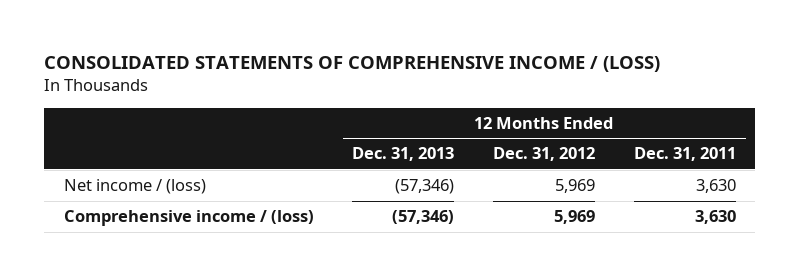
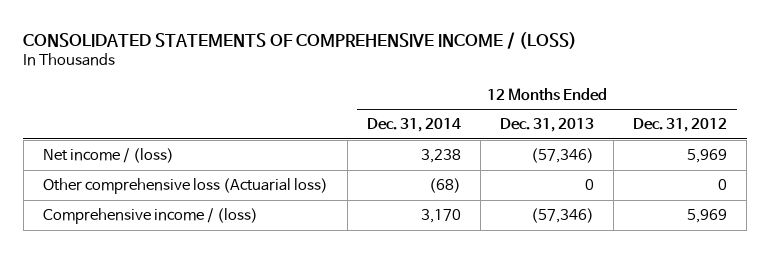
- | 12 Months Ended Dec. 31, 2013 | 12 Months Ended Dec. 31, 2012 | 12 Months Ended Dec. 31, 2011
+ | 12 Months Ended Dec. 31, 2014 | 12 Months Ended Dec. 31, 2013 | 12 Months Ended Dec. 31, 2012
+ Other comprehensive loss (Actuarial loss) | (68) | 0 | 0

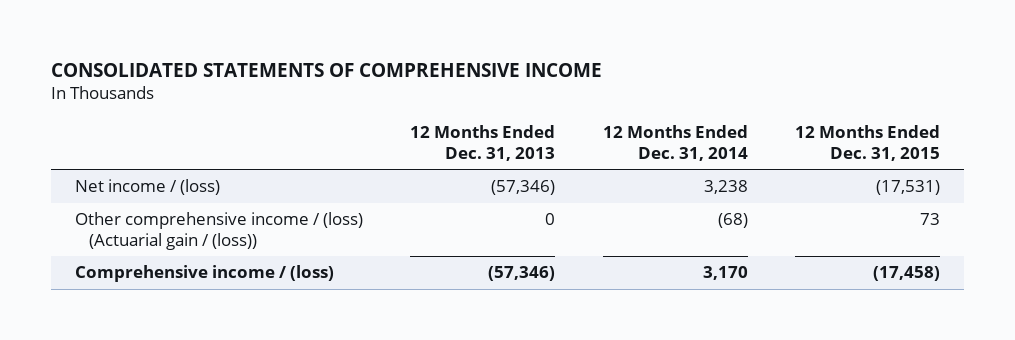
- CONSOLIDATED STATEMENTS OF COMPREHENSIVE INCOME / (LOSS)
+ CONSOLIDATED STATEMENTS OF COMPREHENSIVE INCOME
- | 12 Months Ended Dec. 31, 2014 | 12 Months Ended Dec. 31, 2013 | 12 Months Ended Dec. 31, 2012
+ | 12 Months Ended Dec. 31, 2013 | 12 Months Ended Dec. 31, 2014 | 12 Months Ended Dec. 31, 2015
- Other comprehensive loss (Actuarial loss) | (68) | 0 | 0
+ Other comprehensive income / (loss) (Actuarial gain / (loss)) | 0 | (68) | 73

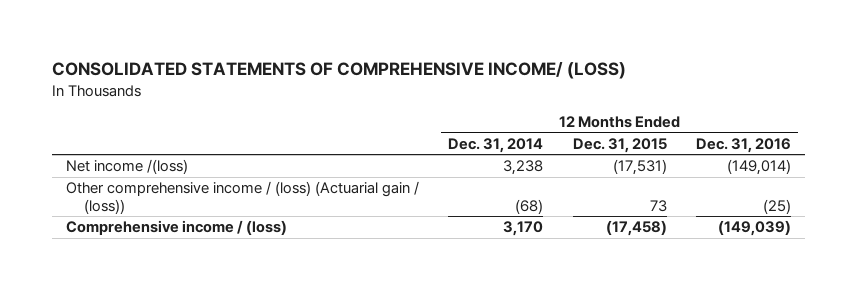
- CONSOLIDATED STATEMENTS OF COMPREHENSIVE INCOME
+ CONSOLIDATED STATEMENTS OF COMPREHENSIVE INCOME/ (LOSS)
- | 12 Months Ended Dec. 31, 2013 | 12 Months Ended Dec. 31, 2014 | 12 Months Ended Dec. 31, 2015
+ | 12 Months Ended Dec. 31, 2014 | 12 Months Ended Dec. 31, 2015 | 12 Months Ended Dec. 31, 2016
- Net income / (loss) | (57,346) | 3,238 | (17,531)
+ Net income /(loss) | 3,238 | (17,531) | (149,014)

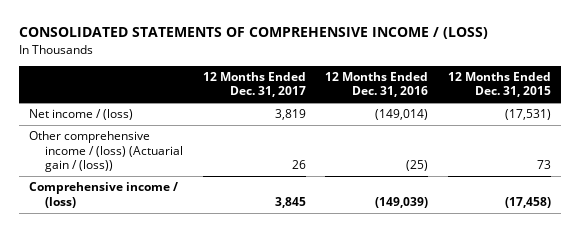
- CONSOLIDATED STATEMENTS OF COMPREHENSIVE INCOME/ (LOSS)
+ CONSOLIDATED STATEMENTS OF COMPREHENSIVE INCOME / (LOSS)
- | 12 Months Ended Dec. 31, 2014 | 12 Months Ended Dec. 31, 2015 | 12 Months Ended Dec. 31, 2016
+ | 12 Months Ended Dec. 31, 2017 | 12 Months Ended Dec. 31, 2016 | 12 Months Ended Dec. 31, 2015
- Net income /(loss) | 3,238 | (17,531) | (149,014)
+ Net income / (loss) | 3,819 | (149,014) | (17,531)

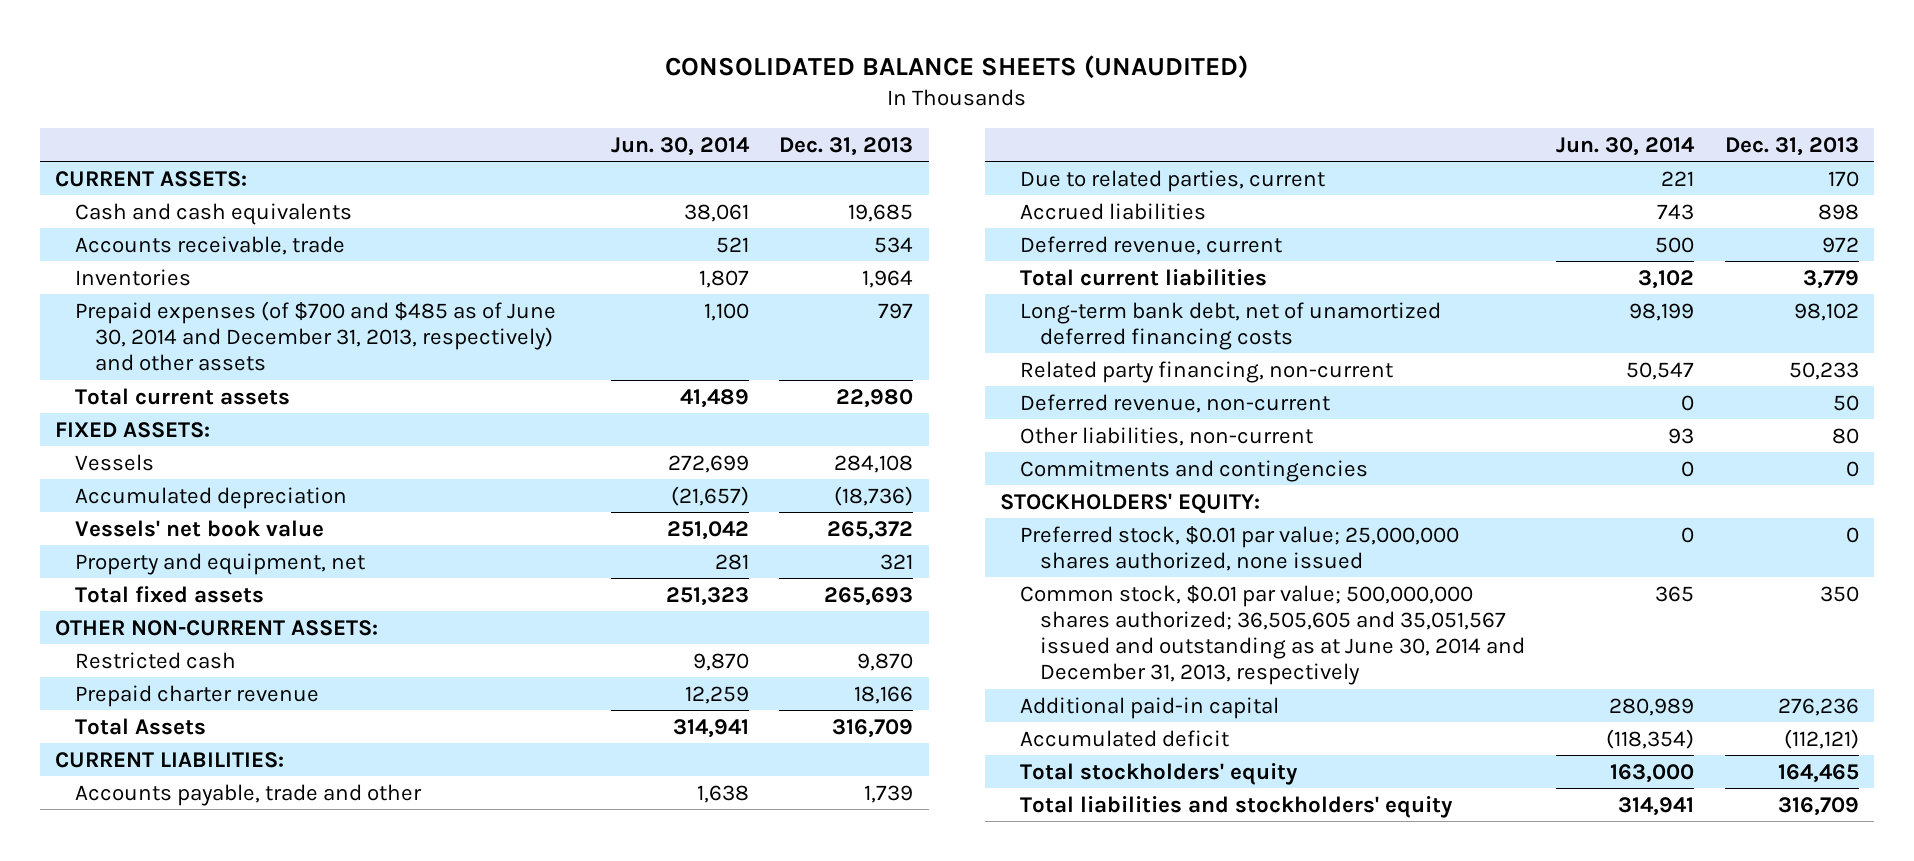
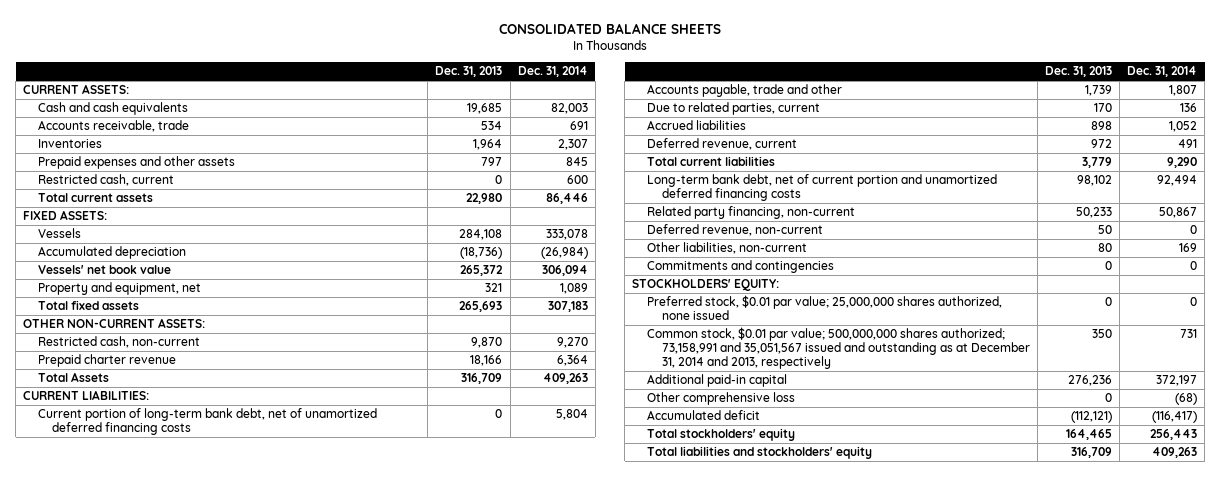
- CONSOLIDATED BALANCE SHEETS (UNAUDITED)
+ CONSOLIDATED BALANCE SHEETS
- | Jun. 30, 2014 | Dec. 31, 2013
+ | Dec. 31, 2013 | Dec. 31, 2014
- Prepaid expenses (of $700 and $485 as of June 30, 2014 and December 31, 2013, respectively) and other assets | 1,100 | 797
+ Prepaid expenses and other assets | 797 | 845
+ Restricted cash, current | 0 | 600
- Restricted cash | 9,870 | 9,870
+ Restricted cash, non-current | 9,870 | 9,270
+ Current portion of long-term bank debt, net of unamortized deferred financing costs | 0 | 5,804
- Long-term bank debt, net of unamortized deferred financing costs | 98,199 | 98,102
+ Long-term bank debt, net of current portion and unamortized deferred financing costs | 98,102 | 92,494
- Common stock, $0.01 par value; 500,000,000 shares authorized; 36,505,605 and 35,051,567 issued and outstanding as at June 30, 2014 and December 31, 2013, respectively | 365 | 350
+ Common stock, $0.01 par value; 500,000,000 shares authorized; 73,158,991 and 35,051,567 issued and outstanding as at December 31, 2014 and 2013, respectively | 350 | 731
+ Other comprehensive loss | 0 | (68)

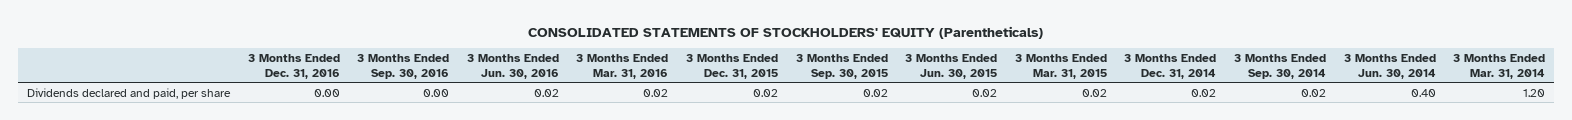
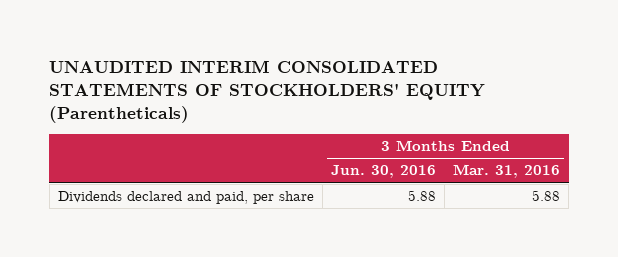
- CONSOLIDATED STATEMENTS OF STOCKHOLDERS' EQUITY (Parentheticals)
+ UNAUDITED INTERIM CONSOLIDATED STATEMENTS OF STOCKHOLDERS' EQUITY (Parentheticals)
- | 3 Months Ended Dec. 31, 2016 | 3 Months Ended Sep. 30, 2016 | 3 Months Ended Jun. 30, 2016 | 3 Months Ended Mar. 31, 2016 | 3 Months Ended Dec. 31, 2015 | 3 Months Ended Sep. 30, 2015 | 3 Months Ended Jun. 30, 2015 | 3 Months Ended Mar. 31, 2015 | 3 Months Ended Dec. 31, 2014 | 3 Months Ended Sep. 30, 2014 | 3 Months Ended Jun. 30, 2014 | 3 Months Ended Mar. 31, 2014
+ | 3 Months Ended Jun. 30, 2016 | 3 Months Ended Mar. 31, 2016
- Dividends declared and paid, per share | 0.00 | 0.00 | 0.02 | 0.02 | 0.02 | 0.02 | 0.02 | 0.02 | 0.02 | 0.02 | 0.40 | 1.20
+ Dividends declared and paid, per share | 5.88 | 5.88

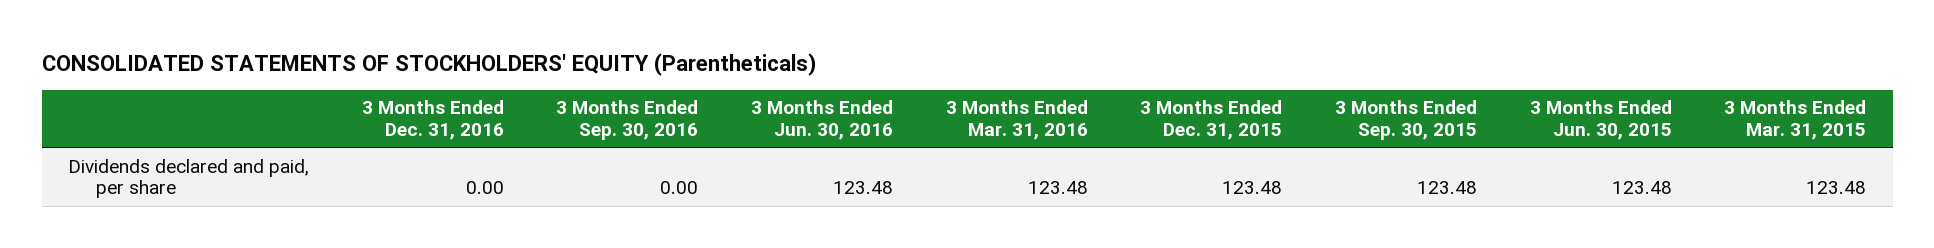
- UNAUDITED INTERIM CONSOLIDATED STATEMENTS OF STOCKHOLDERS' EQUITY (Parentheticals)
+ CONSOLIDATED STATEMENTS OF STOCKHOLDERS' EQUITY (Parentheticals)
- | 3 Months Ended Jun. 30, 2016 | 3 Months Ended Mar. 31, 2016
+ | 3 Months Ended Dec. 31, 2016 | 3 Months Ended Sep. 30, 2016 | 3 Months Ended Jun. 30, 2016 | 3 Months Ended Mar. 31, 2016 | 3 Months Ended Dec. 31, 2015 | 3 Months Ended Sep. 30, 2015 | 3 Months Ended Jun. 30, 2015 | 3 Months Ended Mar. 31, 2015
- Dividends declared and paid, per share | 5.88 | 5.88
+ Dividends declared and paid, per share | 0.00 | 0.00 | 123.48 | 123.48 | 123.48 | 123.48 | 123.48 | 123.48

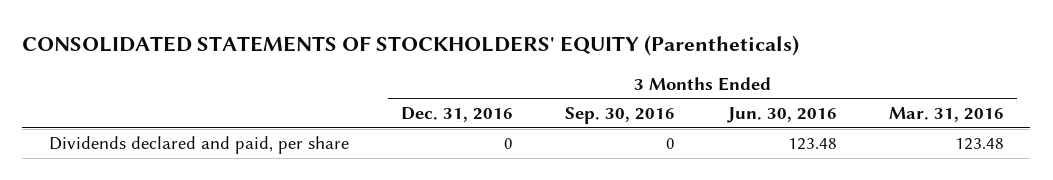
- | 3 Months Ended Dec. 31, 2016 | 3 Months Ended Sep. 30, 2016 | 3 Months Ended Jun. 30, 2016 | 3 Months Ended Mar. 31, 2016 | 3 Months Ended Dec. 31, 2015 | 3 Months Ended Sep. 30, 2015 | 3 Months Ended Jun. 30, 2015 | 3 Months Ended Mar. 31, 2015
+ | 3 Months Ended Dec. 31, 2016 | 3 Months Ended Sep. 30, 2016 | 3 Months Ended Jun. 30, 2016 | 3 Months Ended Mar. 31, 2016
- Dividends declared and paid, per share | 0.00 | 0.00 | 123.48 | 123.48 | 123.48 | 123.48 | 123.48 | 123.48
+ Dividends declared and paid, per share | 0 | 0 | 123.48 | 123.48

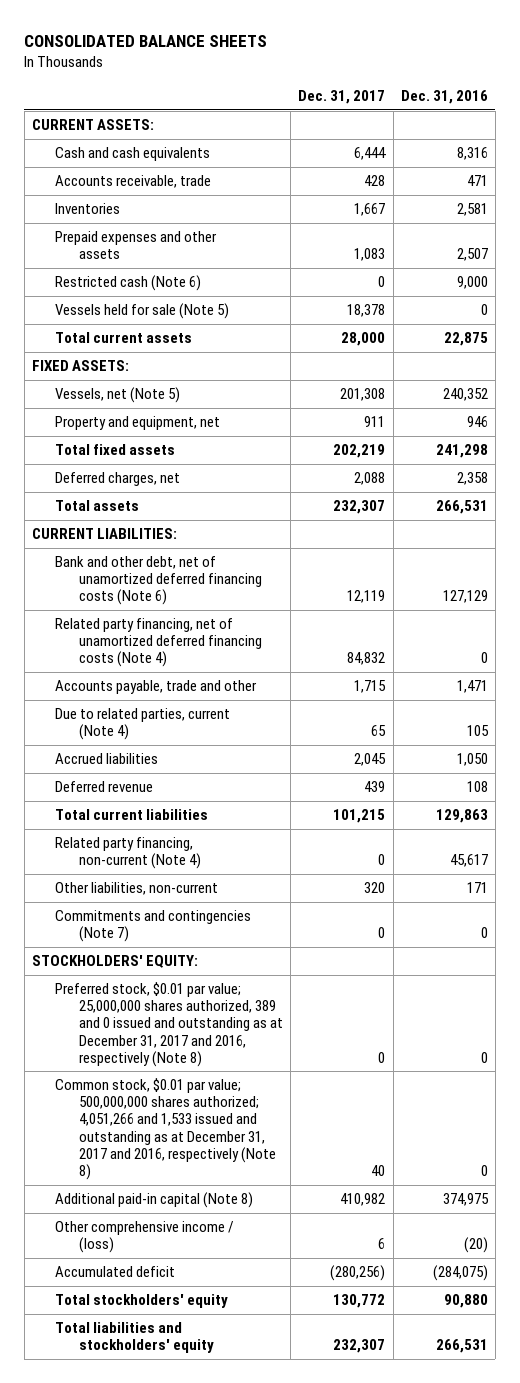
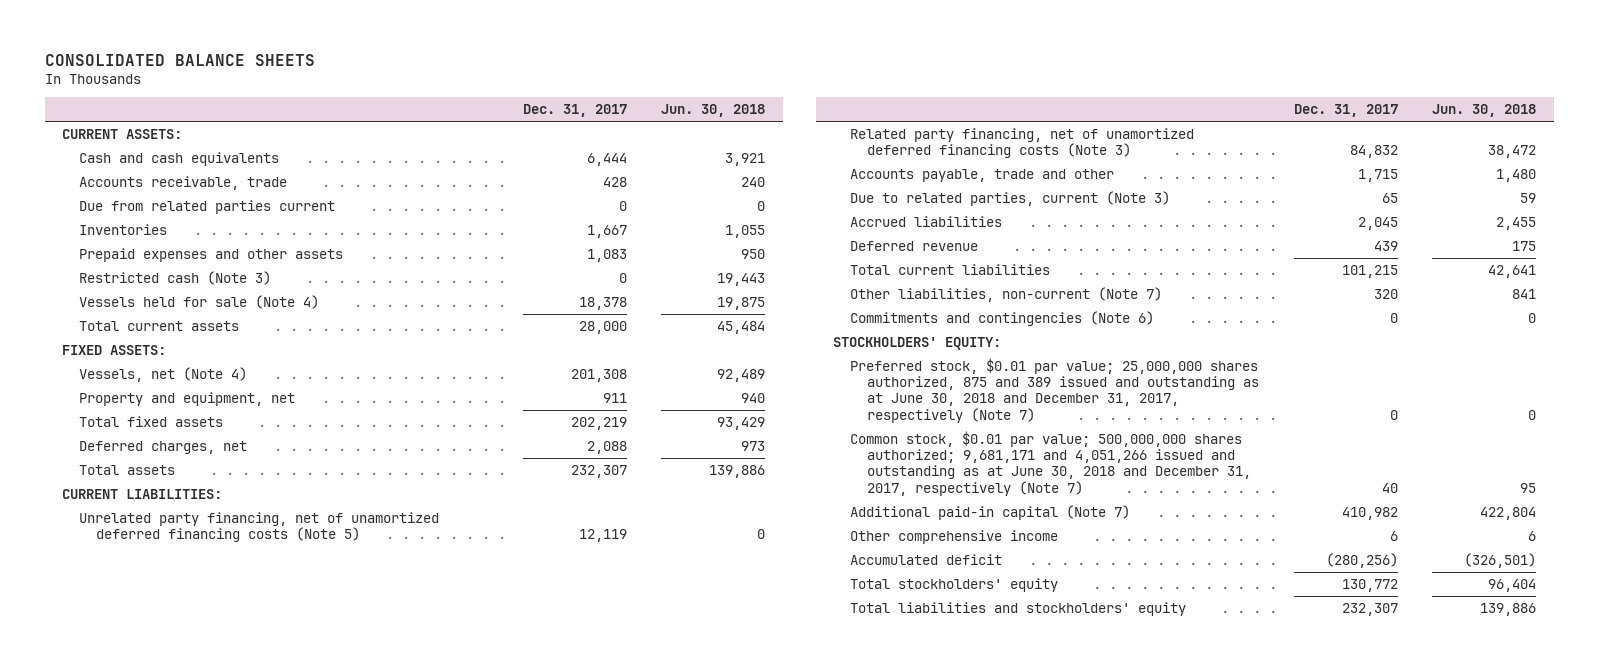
- | Dec. 31, 2017 | Dec. 31, 2016
+ | Dec. 31, 2017 | Jun. 30, 2018
+ Due from related parties current | 0 | 0
- Restricted cash (Note 6) | 0 | 9,000
- Vessels held for sale (Note 5) | 18,378 | 0
+ Restricted cash (Note 3) | 0 | 19,443
+ Vessels held for sale (Note 4) | 18,378 | 19,875
- Vessels, net (Note 5) | 201,308 | 240,352
+ Vessels, net (Note 4) | 201,308 | 92,489
- Bank and other debt, net of unamortized deferred financing costs (Note 6) | 12,119 | 127,129
- Related party financing, net of unamortized deferred financing costs (Note 4) | 84,832 | 0
+ Unrelated party financing, net of unamortized deferred financing costs (Note 5) | 12,119 | 0
+ Related party financing, net of unamortized deferred financing costs (Note 3) | 84,832 | 38,472
- Due to related parties, current (Note 4) | 65 | 105
+ Due to related parties, current (Note 3) | 65 | 59
- Related party financing, non-current (Note 4) | 0 | 45,617
- Other liabilities, non-current | 320 | 171
- Commitments and contingencies (Note 7) | 0 | 0
+ Other liabilities, non-current (Note 7) | 320 | 841
+ Commitments and contingencies (Note 6) | 0 | 0
- Preferred stock, $0.01 par value; 25,000,000 shares authorized, 389 and 0 issued and outstanding as at December 31, 2017 and 2016, respectively (Note 8) | 0 | 0
- Common stock, $0.01 par value; 500,000,000 shares authorized; 4,051,266 and 1,533 issued and outstanding as at December 31, 2017 and 2016, respectively (Note 8) | 40 | 0
- Additional paid-in capital (Note 8) | 410,982 | 374,975
- Other comprehensive income / (loss) | 6 | (20)
+ Preferred stock, $0.01 par value; 25,000,000 shares authorized, 875 and 389 issued and outstanding as at June 30, 2018 and December 31, 2017, respectively (Note 7) | 0 | 0
+ Common stock, $0.01 par value; 500,000,000 shares authorized; 9,681,171 and 4,051,266 issued and outstanding as at June 30, 2018 and December 31, 2017, respectively (Note 7) | 40 | 95
+ Additional paid-in capital (Note 7) | 410,982 | 422,804
+ Other comprehensive income | 6 | 6

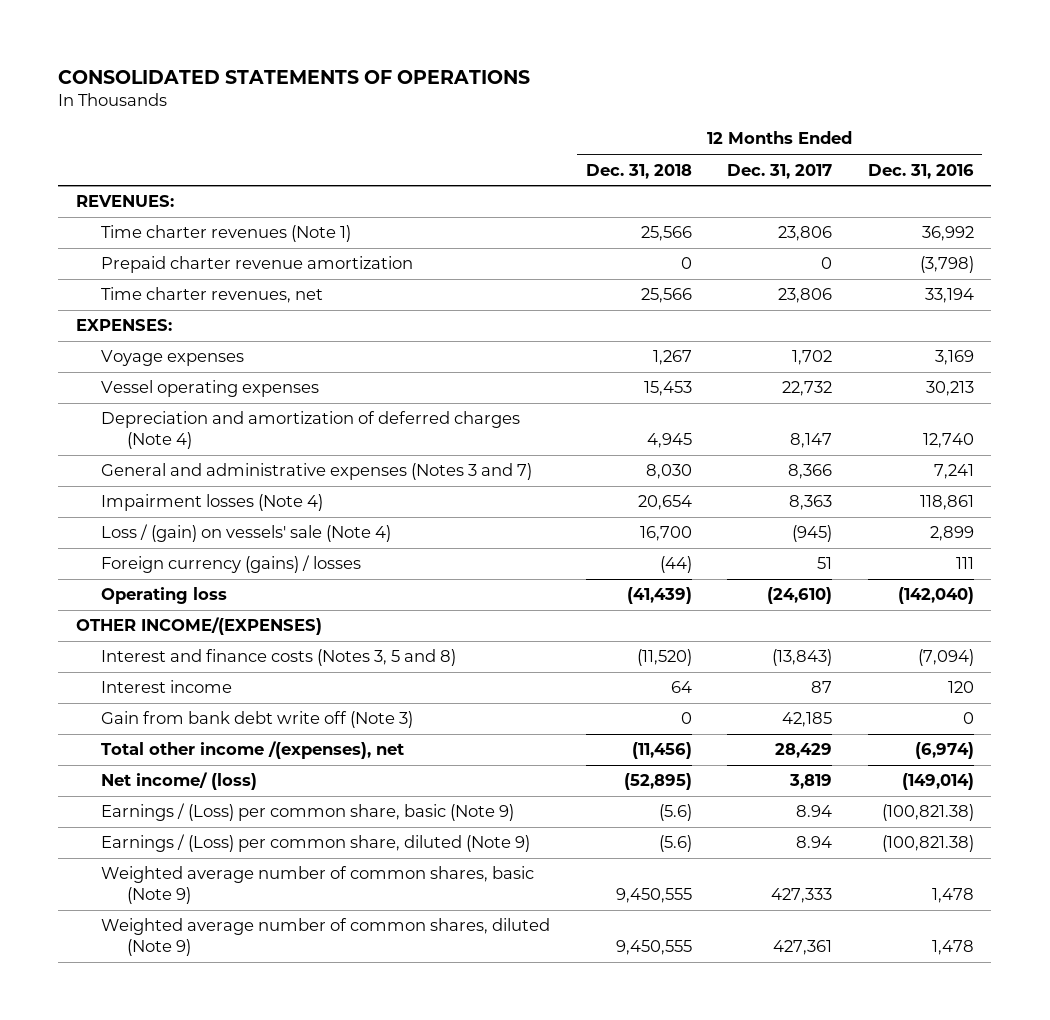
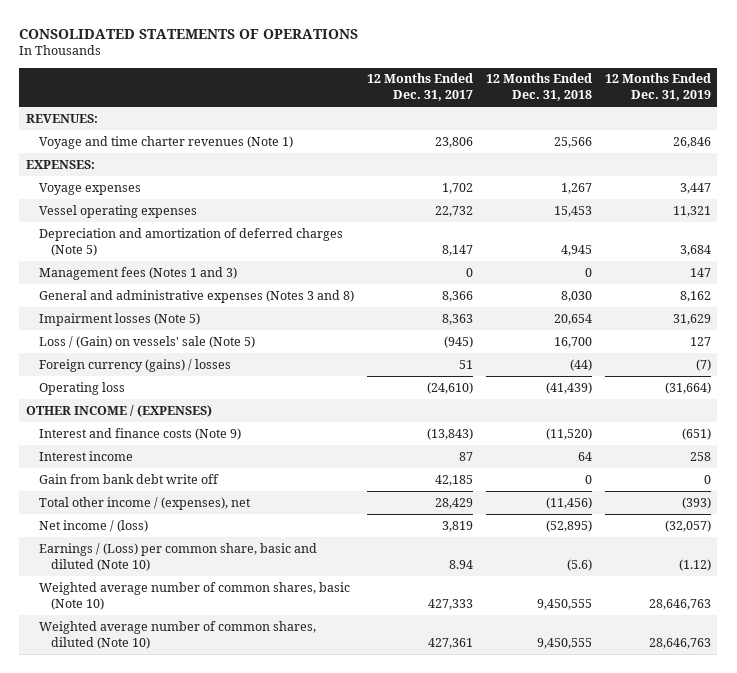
- | 12 Months Ended Dec. 31, 2018 | 12 Months Ended Dec. 31, 2017 | 12 Months Ended Dec. 31, 2016
+ | 12 Months Ended Dec. 31, 2017 | 12 Months Ended Dec. 31, 2018 | 12 Months Ended Dec. 31, 2019
- Time charter revenues (Note 1) | 25,566 | 23,806 | 36,992
- Prepaid charter revenue amortization | 0 | 0 | (3,798)
- Time charter revenues, net | 25,566 | 23,806 | 33,194
+ Voyage and time charter revenues (Note 1) | 23,806 | 25,566 | 26,846
- Depreciation and amortization of deferred charges (Note 4) | 4,945 | 8,147 | 12,740
- General and administrative expenses (Notes 3 and 7) | 8,030 | 8,366 | 7,241
- Impairment losses (Note 4) | 20,654 | 8,363 | 118,861
- Loss / (gain) on vessels' sale (Note 4) | 16,700 | (945) | 2,899
+ Depreciation and amortization of deferred charges (Note 5) | 8,147 | 4,945 | 3,684
+ Management fees (Notes 1 and 3) | 0 | 0 | 147
+ General and administrative expenses (Notes 3 and 8) | 8,366 | 8,030 | 8,162
+ Impairment losses (Note 5) | 8,363 | 20,654 | 31,629
+ Loss / (Gain) on vessels' sale (Note 5) | (945) | 16,700 | 127
- OTHER INCOME/(EXPENSES)
- Interest and finance costs (Notes 3, 5 and 8) | (11,520) | (13,843) | (7,094)
+ OTHER INCOME / (EXPENSES)
+ Interest and finance costs (Note 9) | (13,843) | (11,520) | (651)
- Gain from bank debt write off (Note 3) | 0 | 42,185 | 0
- Total other income /(expenses), net | (11,456) | 28,429 | (6,974)
- Net income/ (loss) | (52,895) | 3,819 | (149,014)
- Earnings / (Loss) per common share, basic (Note 9) | (5.6) | 8.94 | (100,821.38)
- Earnings / (Loss) per common share, diluted (Note 9) | (5.6) | 8.94 | (100,821.38)
- Weighted average number of common shares, basic (Note 9) | 9,450,555 | 427,333 | 1,478
- Weighted average number of common shares, diluted (Note 9) | 9,450,555 | 427,361 | 1,478
+ Gain from bank debt write off | 42,185 | 0 | 0
+ Total other income / (expenses), net | 28,429 | (11,456) | (393)
+ Net income / (loss) | 3,819 | (52,895) | (32,057)
+ Earnings / (Loss) per common share, basic and diluted (Note 10) | 8.94 | (5.6) | (1.12)
+ Weighted average number of common shares, basic (Note 10) | 427,333 | 9,450,555 | 28,646,763
+ Weighted average number of common shares, diluted (Note 10) | 427,361 | 9,450,555 | 28,646,763

